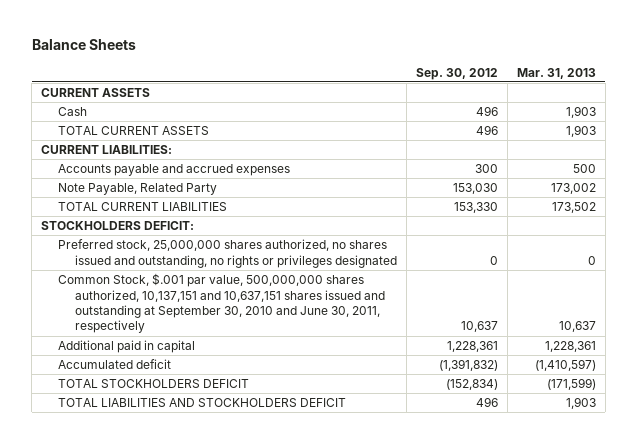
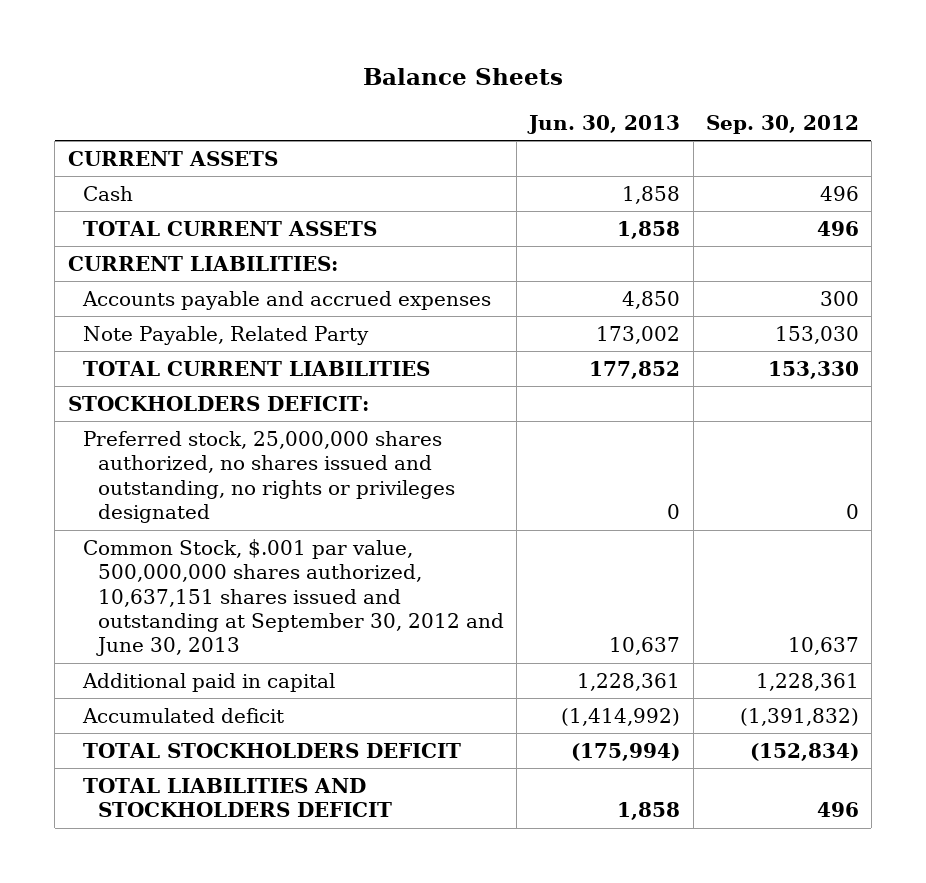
- | Sep. 30, 2012 | Mar. 31, 2013
+ | Jun. 30, 2013 | Sep. 30, 2012
- Common Stock, $.001 par value, 500,000,000 shares authorized, 10,137,151 and 10,637,151 shares issued and outstanding at September 30, 2010 and June 30, 2011, respectively | 10,637 | 10,637
+ Common Stock, $.001 par value, 500,000,000 shares authorized, 10,637,151 shares issued and outstanding at September 30, 2012 and June 30, 2013 | 10,637 | 10,637

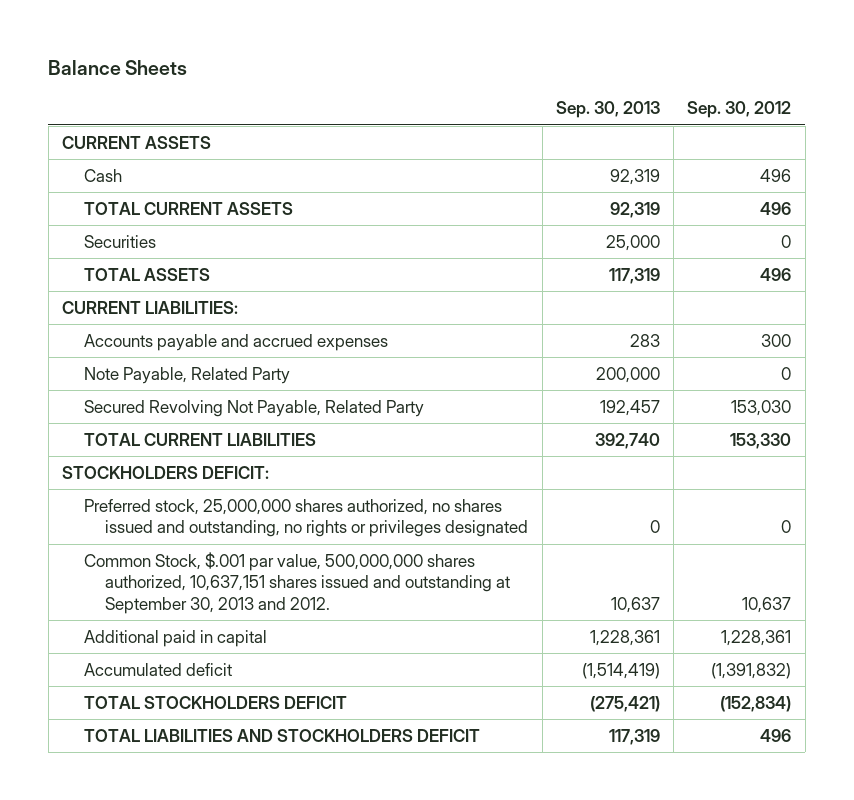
- | Jun. 30, 2013 | Sep. 30, 2012
+ | Sep. 30, 2013 | Sep. 30, 2012
+ Securities | 25,000 | 0
+ TOTAL ASSETS | 117,319 | 496
- Note Payable, Related Party | 173,002 | 153,030
+ Note Payable, Related Party | 200,000 | 0
+ Secured Revolving Not Payable, Related Party | 192,457 | 153,030
- Common Stock, $.001 par value, 500,000,000 shares authorized, 10,637,151 shares issued and outstanding at September 30, 2012 and June 30, 2013 | 10,637 | 10,637
+ Common Stock, $.001 par value, 500,000,000 shares authorized, 10,637,151 shares issued and outstanding at September 30, 2013 and 2012. | 10,637 | 10,637

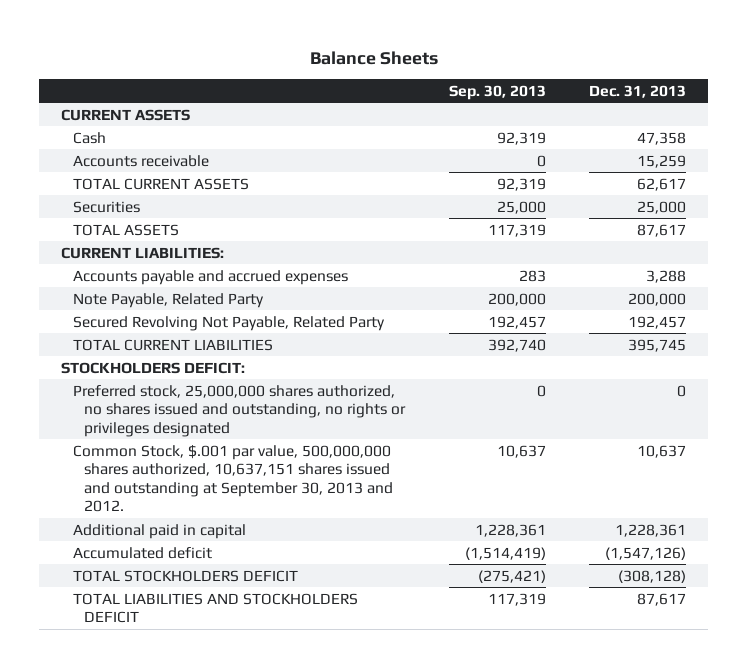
- | Sep. 30, 2013 | Sep. 30, 2012
+ | Sep. 30, 2013 | Dec. 31, 2013
+ Accounts receivable | 0 | 15,259

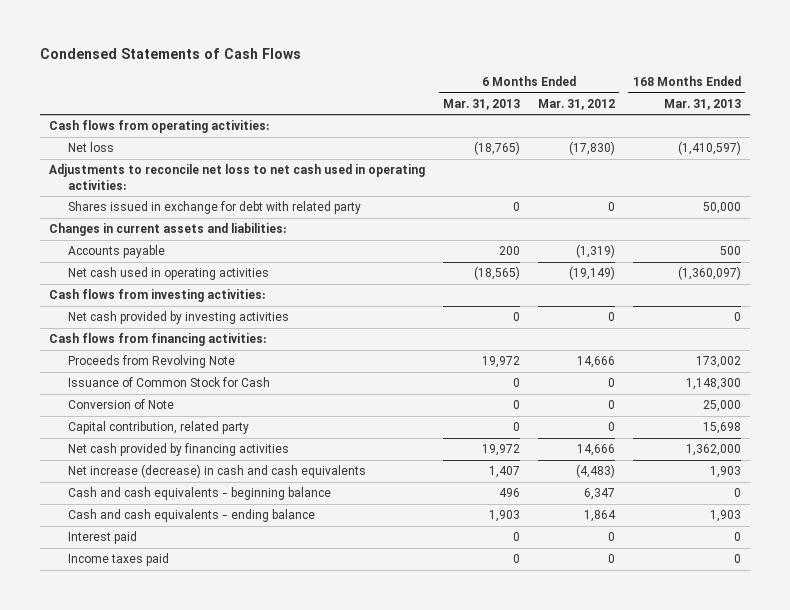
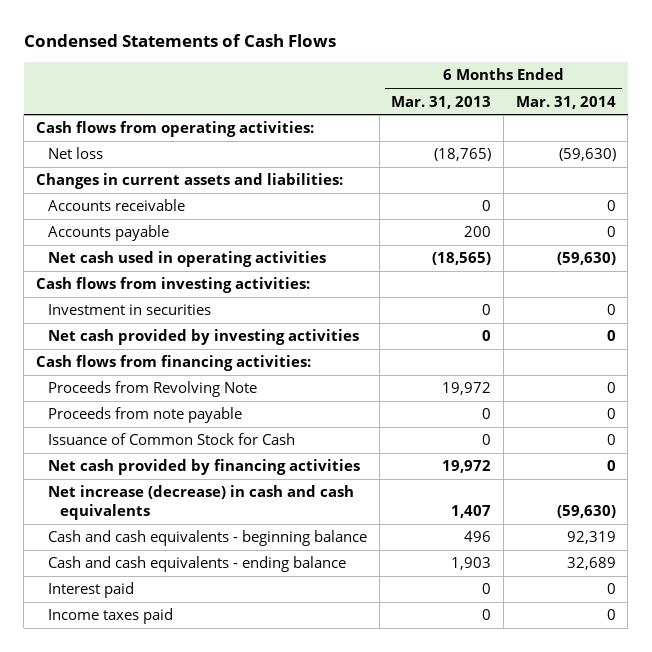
- | 6 Months Ended Mar. 31, 2013 | 6 Months Ended Mar. 31, 2012 | 168 Months Ended Mar. 31, 2013
+ | 6 Months Ended Mar. 31, 2013 | 6 Months Ended Mar. 31, 2014
- Adjustments to reconcile net loss to net cash used in operating activities:
- Shares issued in exchange for debt with related party | 0 | 0 | 50,000
+ Accounts receivable | 0 | 0
+ Investment in securities | 0 | 0
+ Proceeds from note payable | 0 | 0
- Conversion of Note | 0 | 0 | 25,000
- Capital contribution, related party | 0 | 0 | 15,698

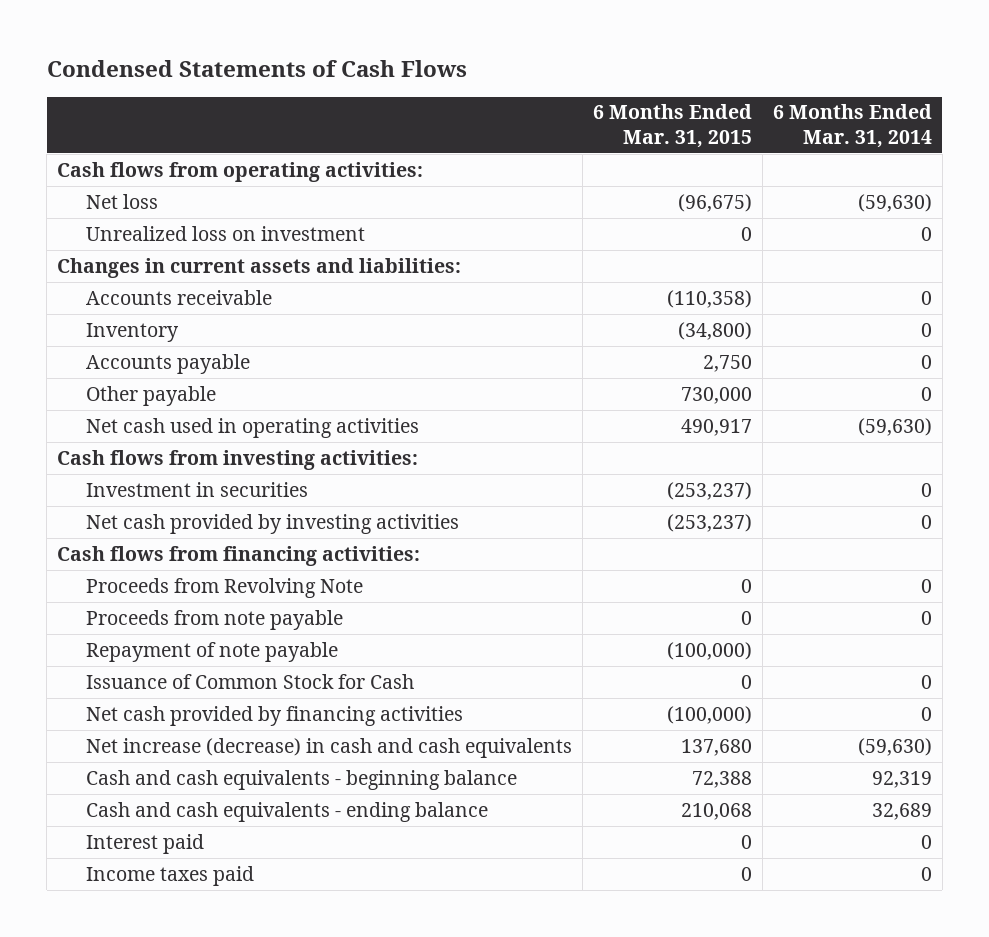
- | 6 Months Ended Mar. 31, 2013 | 6 Months Ended Mar. 31, 2014
+ | 6 Months Ended Mar. 31, 2015 | 6 Months Ended Mar. 31, 2014
+ Unrealized loss on investment | 0 | 0
+ Inventory | (34,800) | 0
+ Other payable | 730,000 | 0
+ Repayment of note payable | (100,000) |

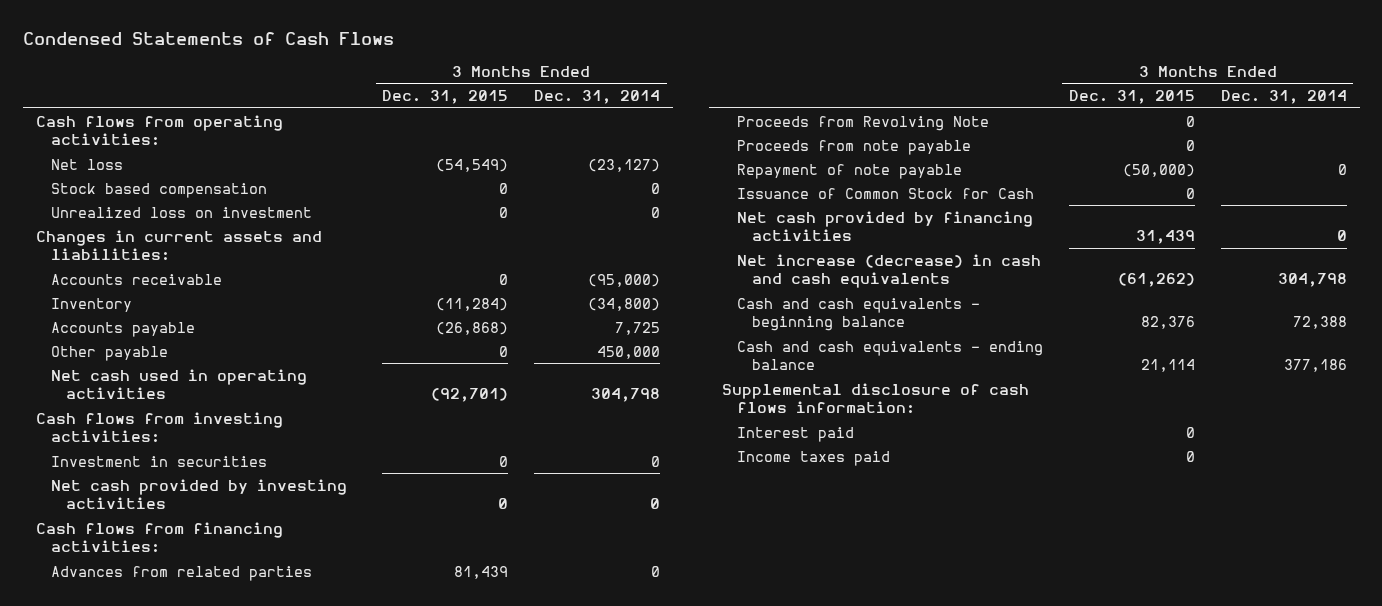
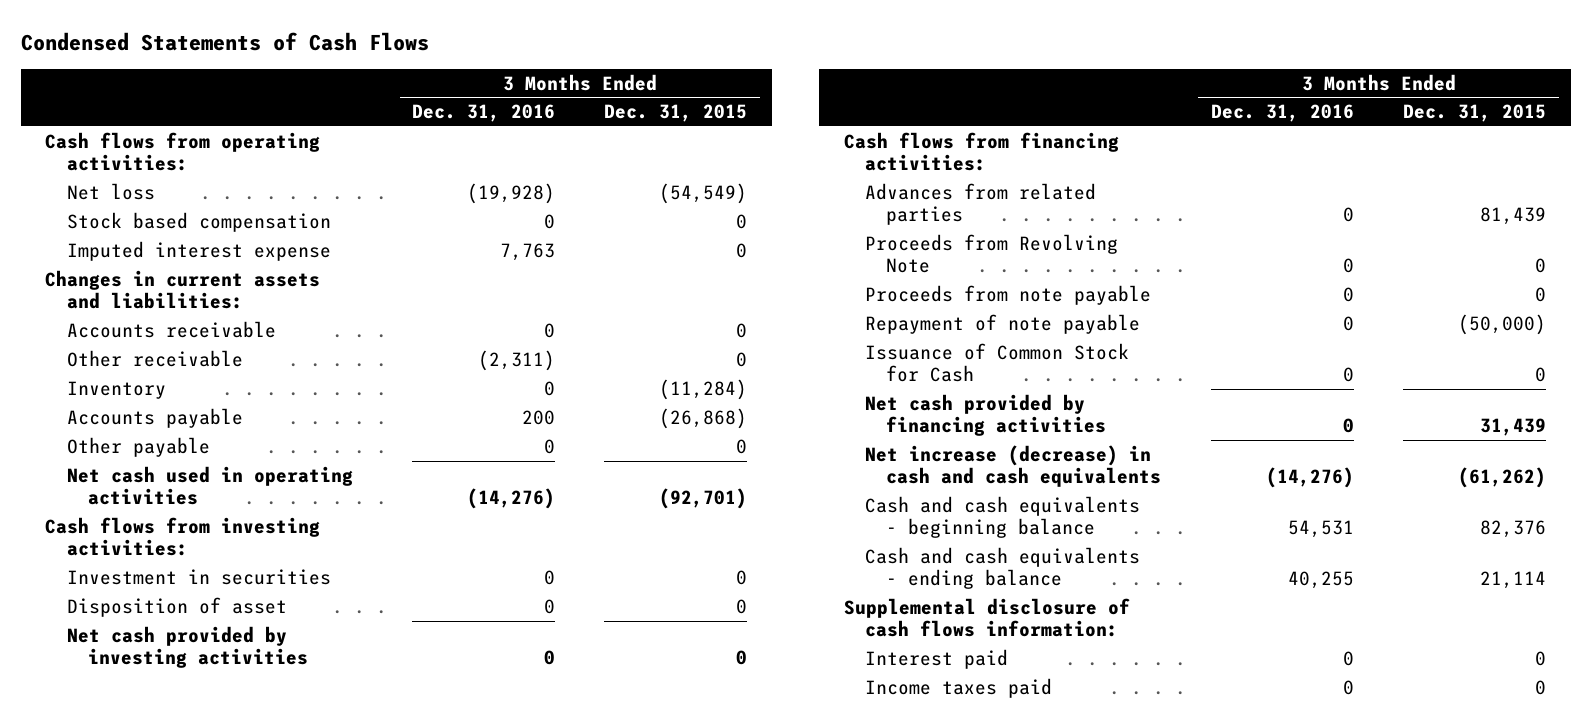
- | 3 Months Ended Dec. 31, 2015 | 3 Months Ended Dec. 31, 2014
+ | 3 Months Ended Dec. 31, 2016 | 3 Months Ended Dec. 31, 2015
- Unrealized loss on investment | 0 | 0
+ Imputed interest expense | 7,763 | 0
+ Other receivable | (2,311) | 0
+ Disposition of asset | 0 | 0

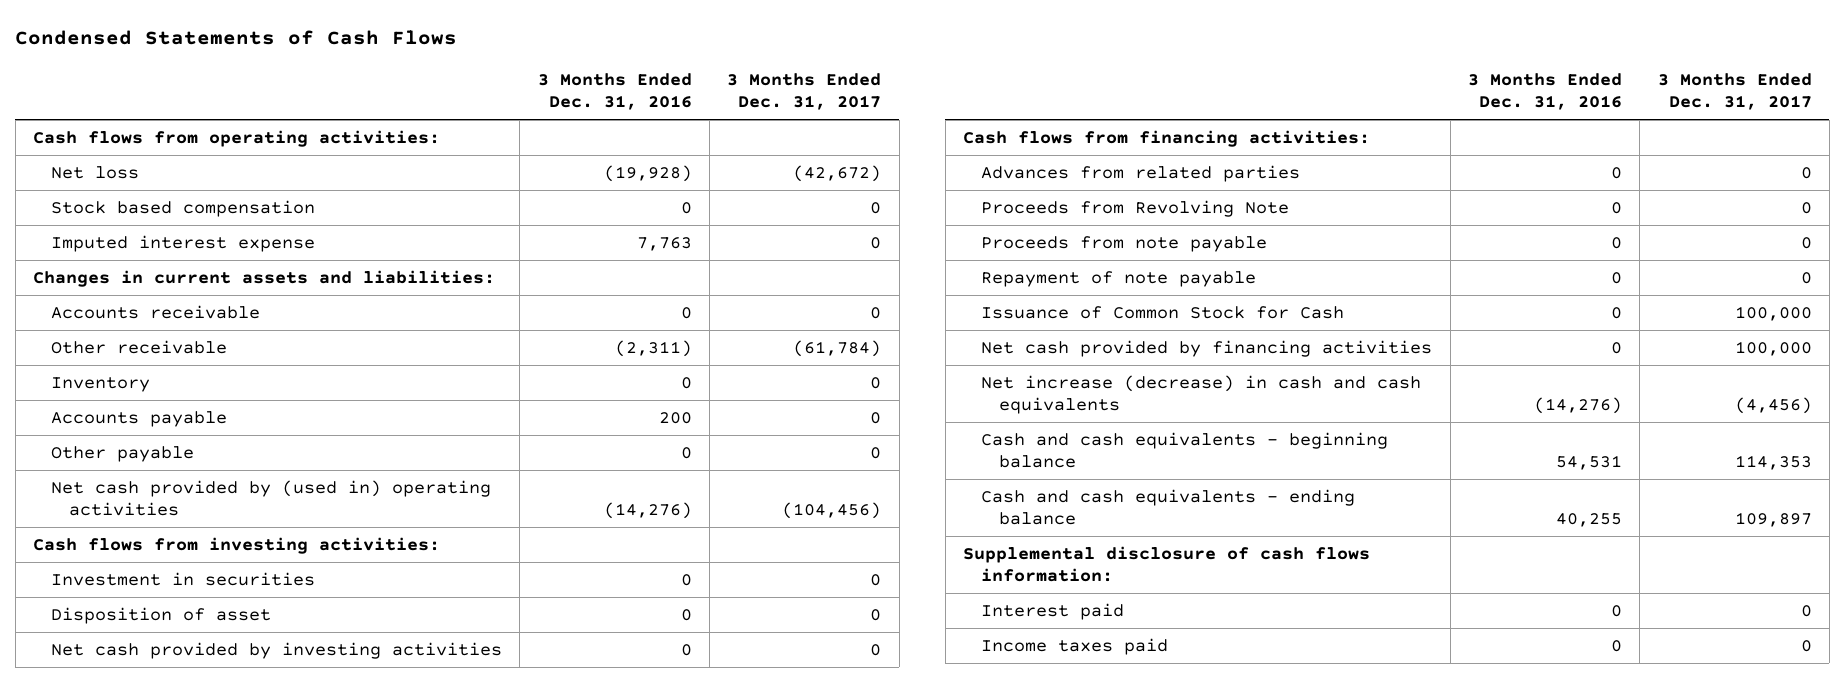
- | 3 Months Ended Dec. 31, 2016 | 3 Months Ended Dec. 31, 2015
+ | 3 Months Ended Dec. 31, 2016 | 3 Months Ended Dec. 31, 2017
- Net cash used in operating activities | (14,276) | (92,701)
+ Net cash provided by (used in) operating activities | (14,276) | (104,456)

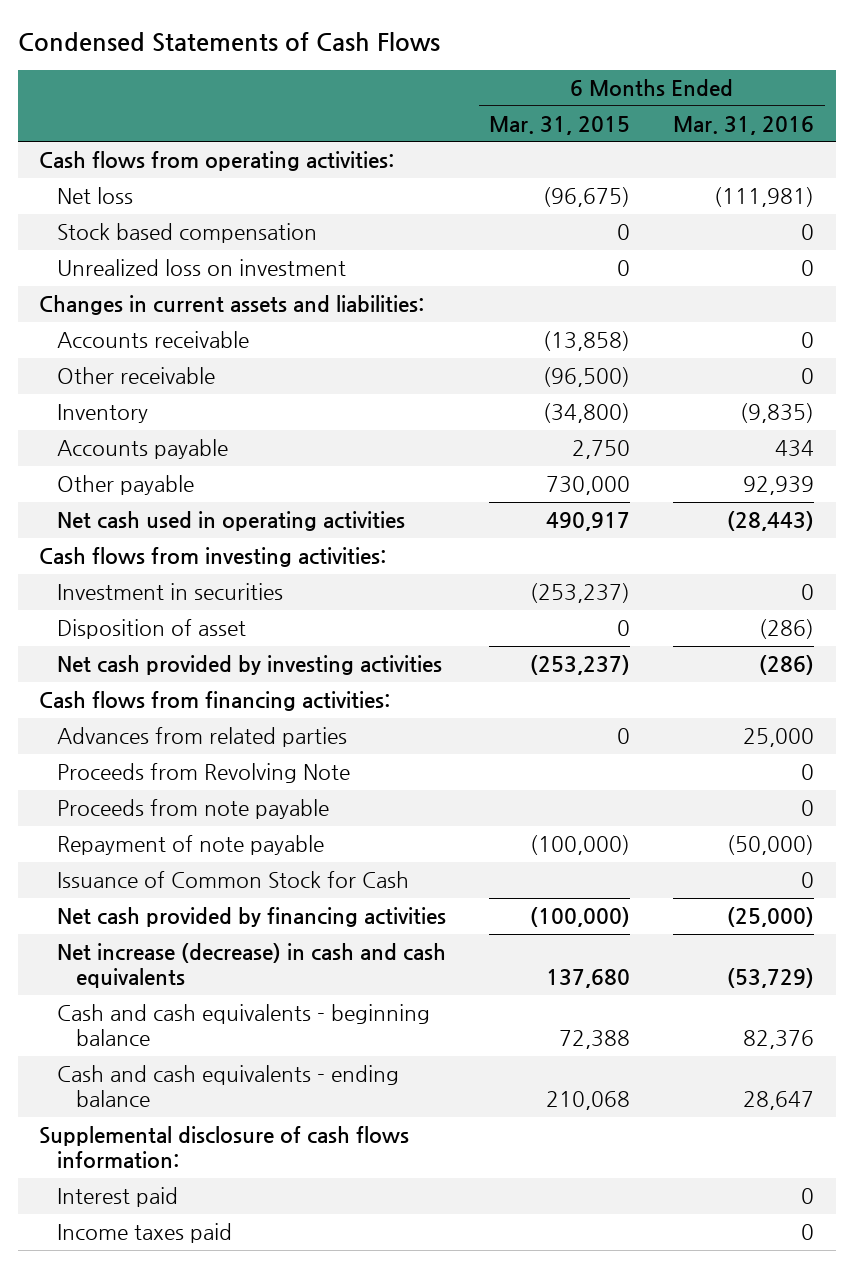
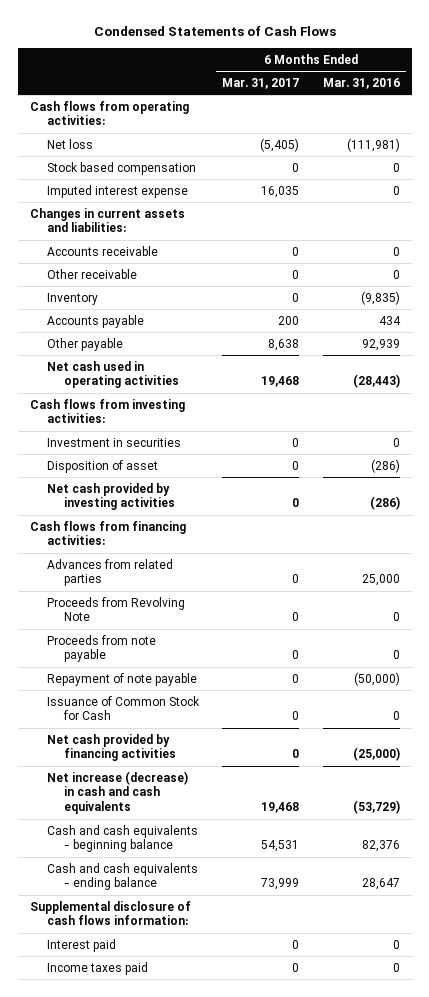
- | 6 Months Ended Mar. 31, 2015 | 6 Months Ended Mar. 31, 2016
+ | 6 Months Ended Mar. 31, 2017 | 6 Months Ended Mar. 31, 2016
- Unrealized loss on investment | 0 | 0
+ Imputed interest expense | 16,035 | 0

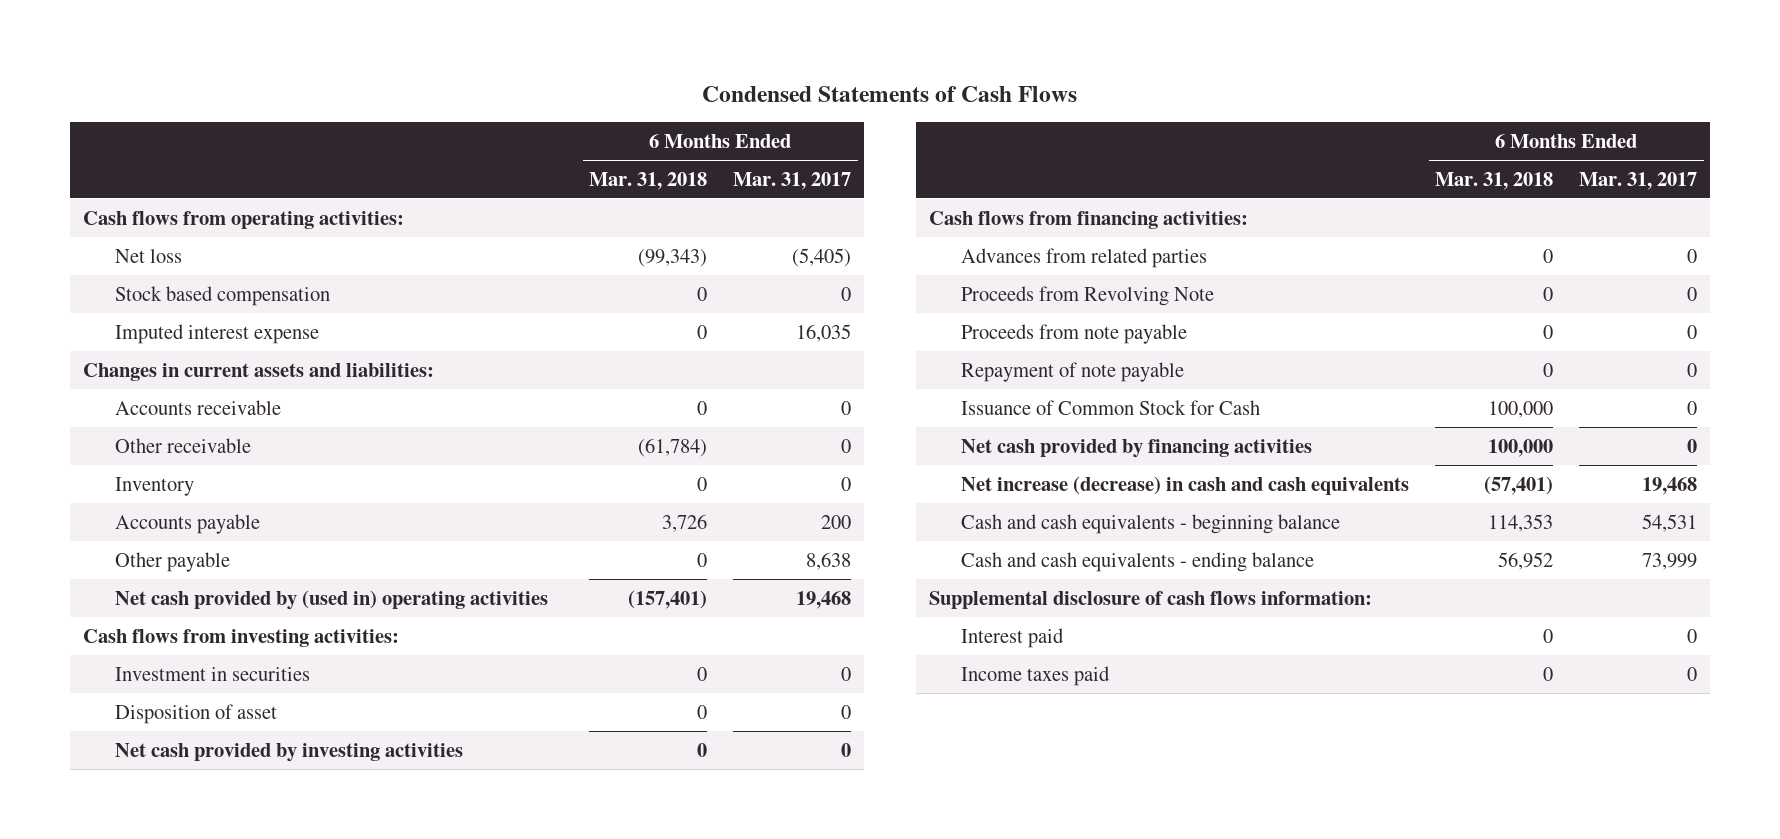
- | 6 Months Ended Mar. 31, 2017 | 6 Months Ended Mar. 31, 2016
+ | 6 Months Ended Mar. 31, 2018 | 6 Months Ended Mar. 31, 2017
- Net cash used in operating activities | 19,468 | (28,443)
+ Net cash provided by (used in) operating activities | (157,401) | 19,468

